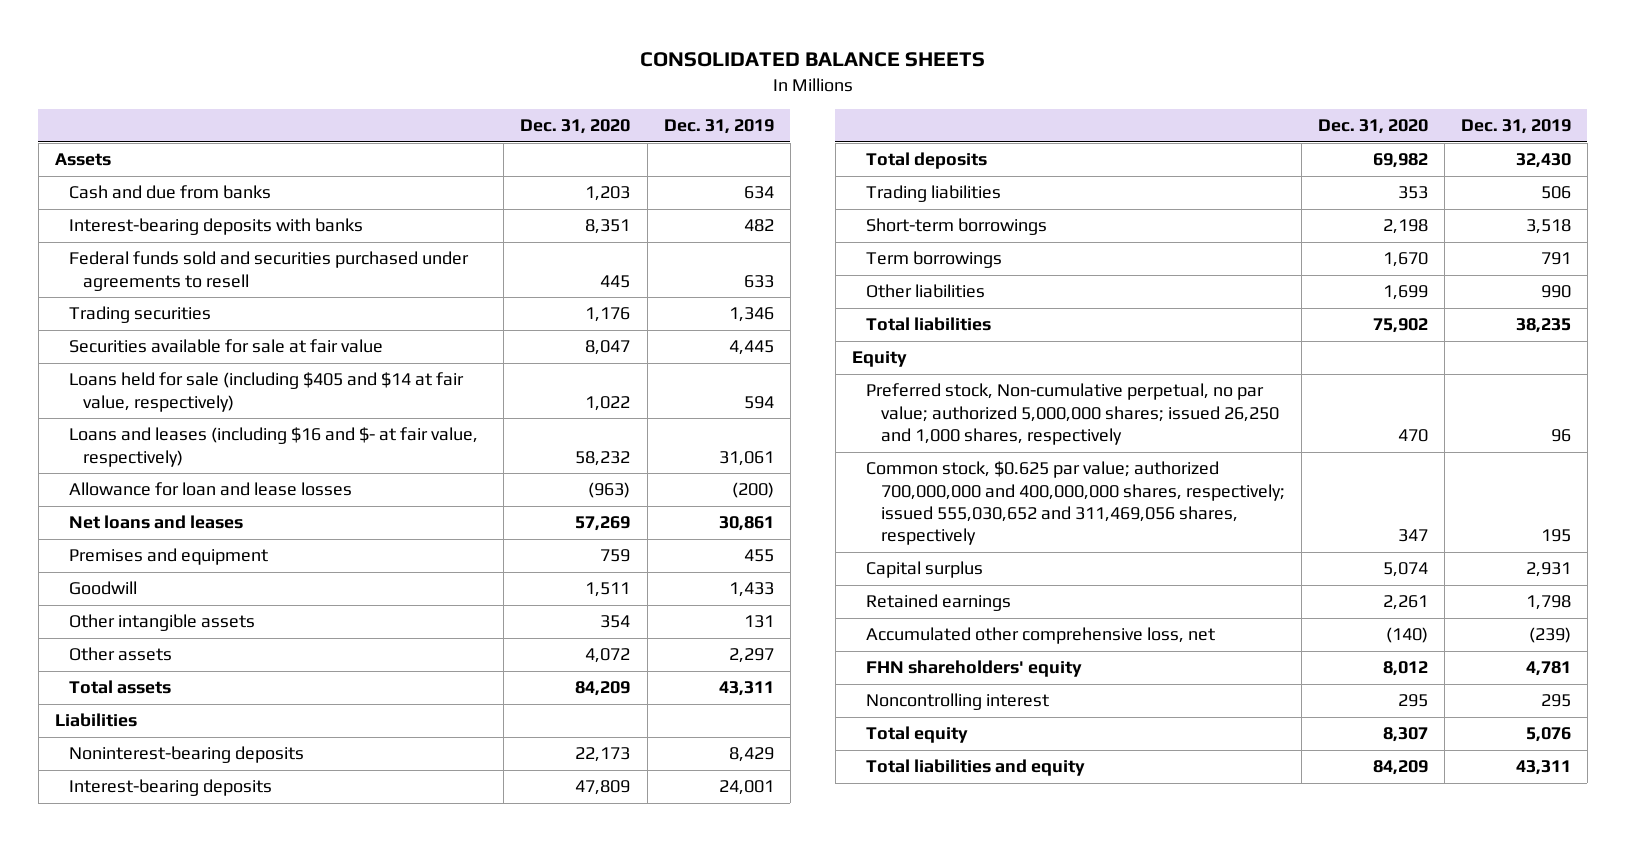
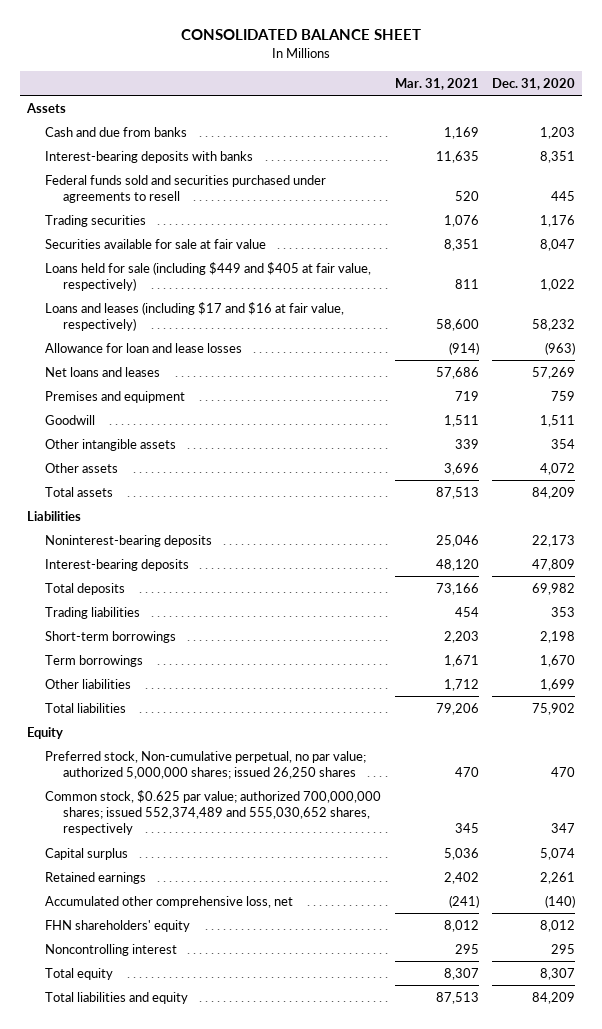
- CONSOLIDATED BALANCE SHEETS
+ CONSOLIDATED BALANCE SHEET
- | Dec. 31, 2020 | Dec. 31, 2019
+ | Mar. 31, 2021 | Dec. 31, 2020
- Loans held for sale (including $405 and $14 at fair value, respectively) | 1,022 | 594
- Loans and leases (including $16 and $- at fair value, respectively) | 58,232 | 31,061
+ Loans held for sale (including $449 and $405 at fair value, respectively) | 811 | 1,022
+ Loans and leases (including $17 and $16 at fair value, respectively) | 58,600 | 58,232
- Preferred stock, Non-cumulative perpetual, no par value; authorized 5,000,000 shares; issued 26,250 and 1,000 shares, respectively | 470 | 96
- Common stock, $0.625 par value; authorized 700,000,000 and 400,000,000 shares, respectively; issued 555,030,652 and 311,469,056 shares, respectively | 347 | 195
+ Preferred stock, Non-cumulative perpetual, no par value; authorized 5,000,000 shares; issued 26,250 shares | 470 | 470
+ Common stock, $0.625 par value; authorized 700,000,000 shares; issued 552,374,489 and 555,030,652 shares, respectively | 345 | 347

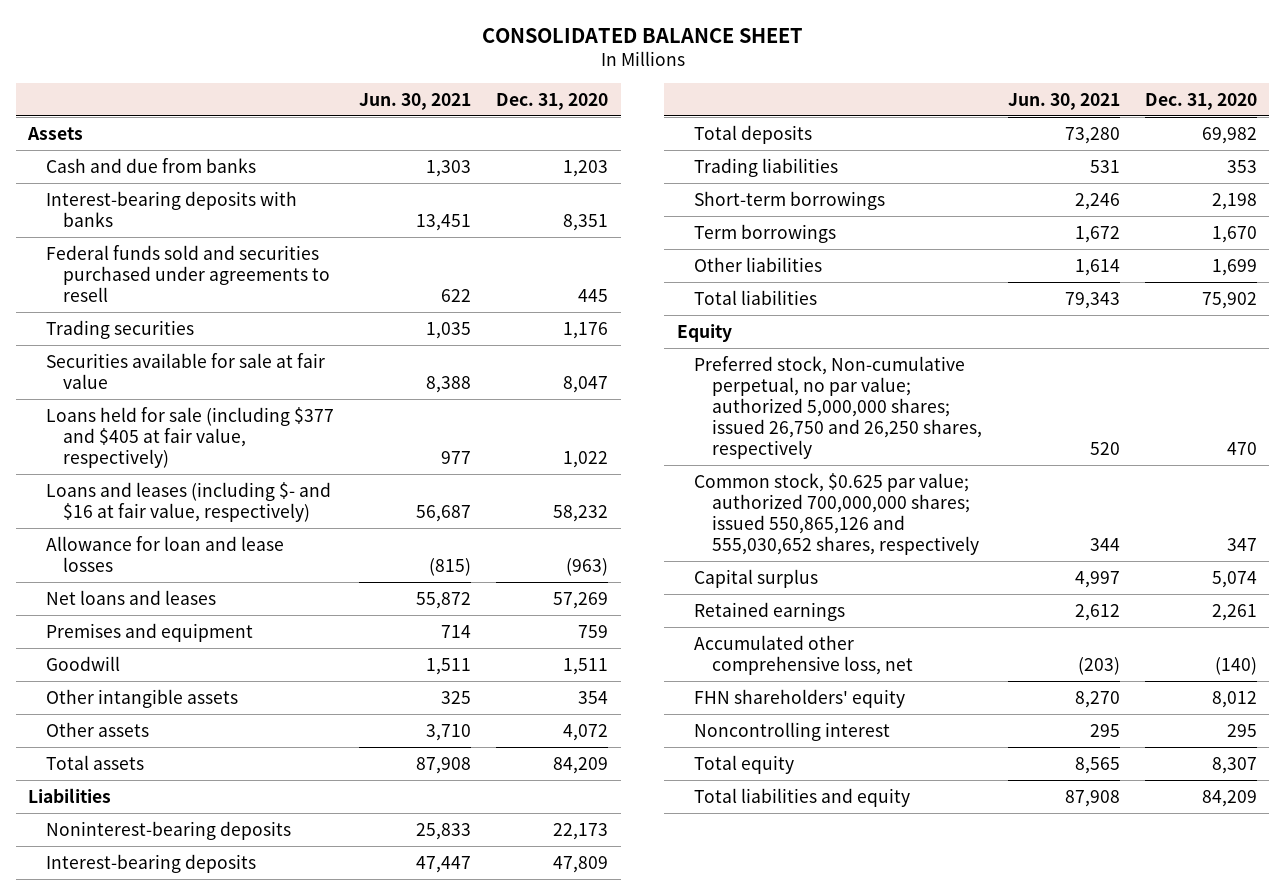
- | Mar. 31, 2021 | Dec. 31, 2020
+ | Jun. 30, 2021 | Dec. 31, 2020
- Loans held for sale (including $449 and $405 at fair value, respectively) | 811 | 1,022
- Loans and leases (including $17 and $16 at fair value, respectively) | 58,600 | 58,232
+ Loans held for sale (including $377 and $405 at fair value, respectively) | 977 | 1,022
+ Loans and leases (including $- and $16 at fair value, respectively) | 56,687 | 58,232
- Preferred stock, Non-cumulative perpetual, no par value; authorized 5,000,000 shares; issued 26,250 shares | 470 | 470
- Common stock, $0.625 par value; authorized 700,000,000 shares; issued 552,374,489 and 555,030,652 shares, respectively | 345 | 347
+ Preferred stock, Non-cumulative perpetual, no par value; authorized 5,000,000 shares; issued 26,750 and 26,250 shares, respectively | 520 | 470
+ Common stock, $0.625 par value; authorized 700,000,000 shares; issued 550,865,126 and 555,030,652 shares, respectively | 344 | 347

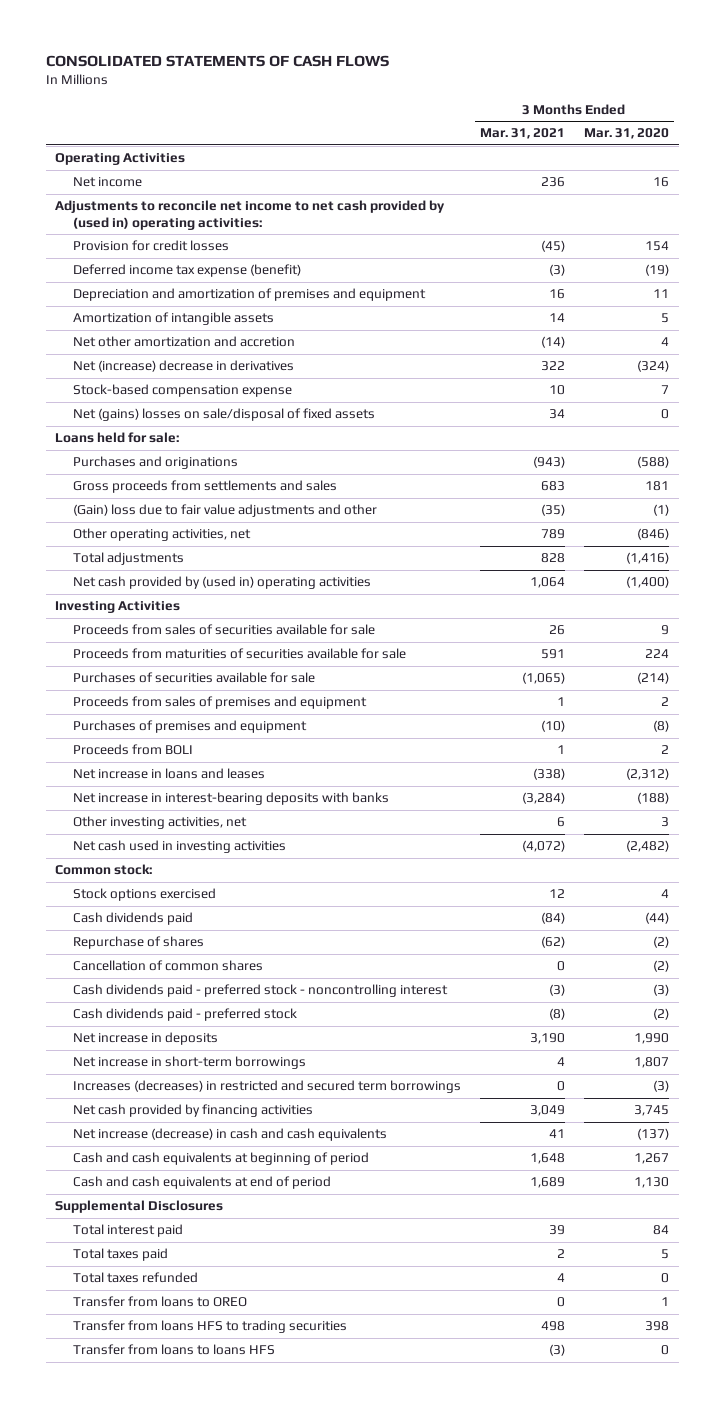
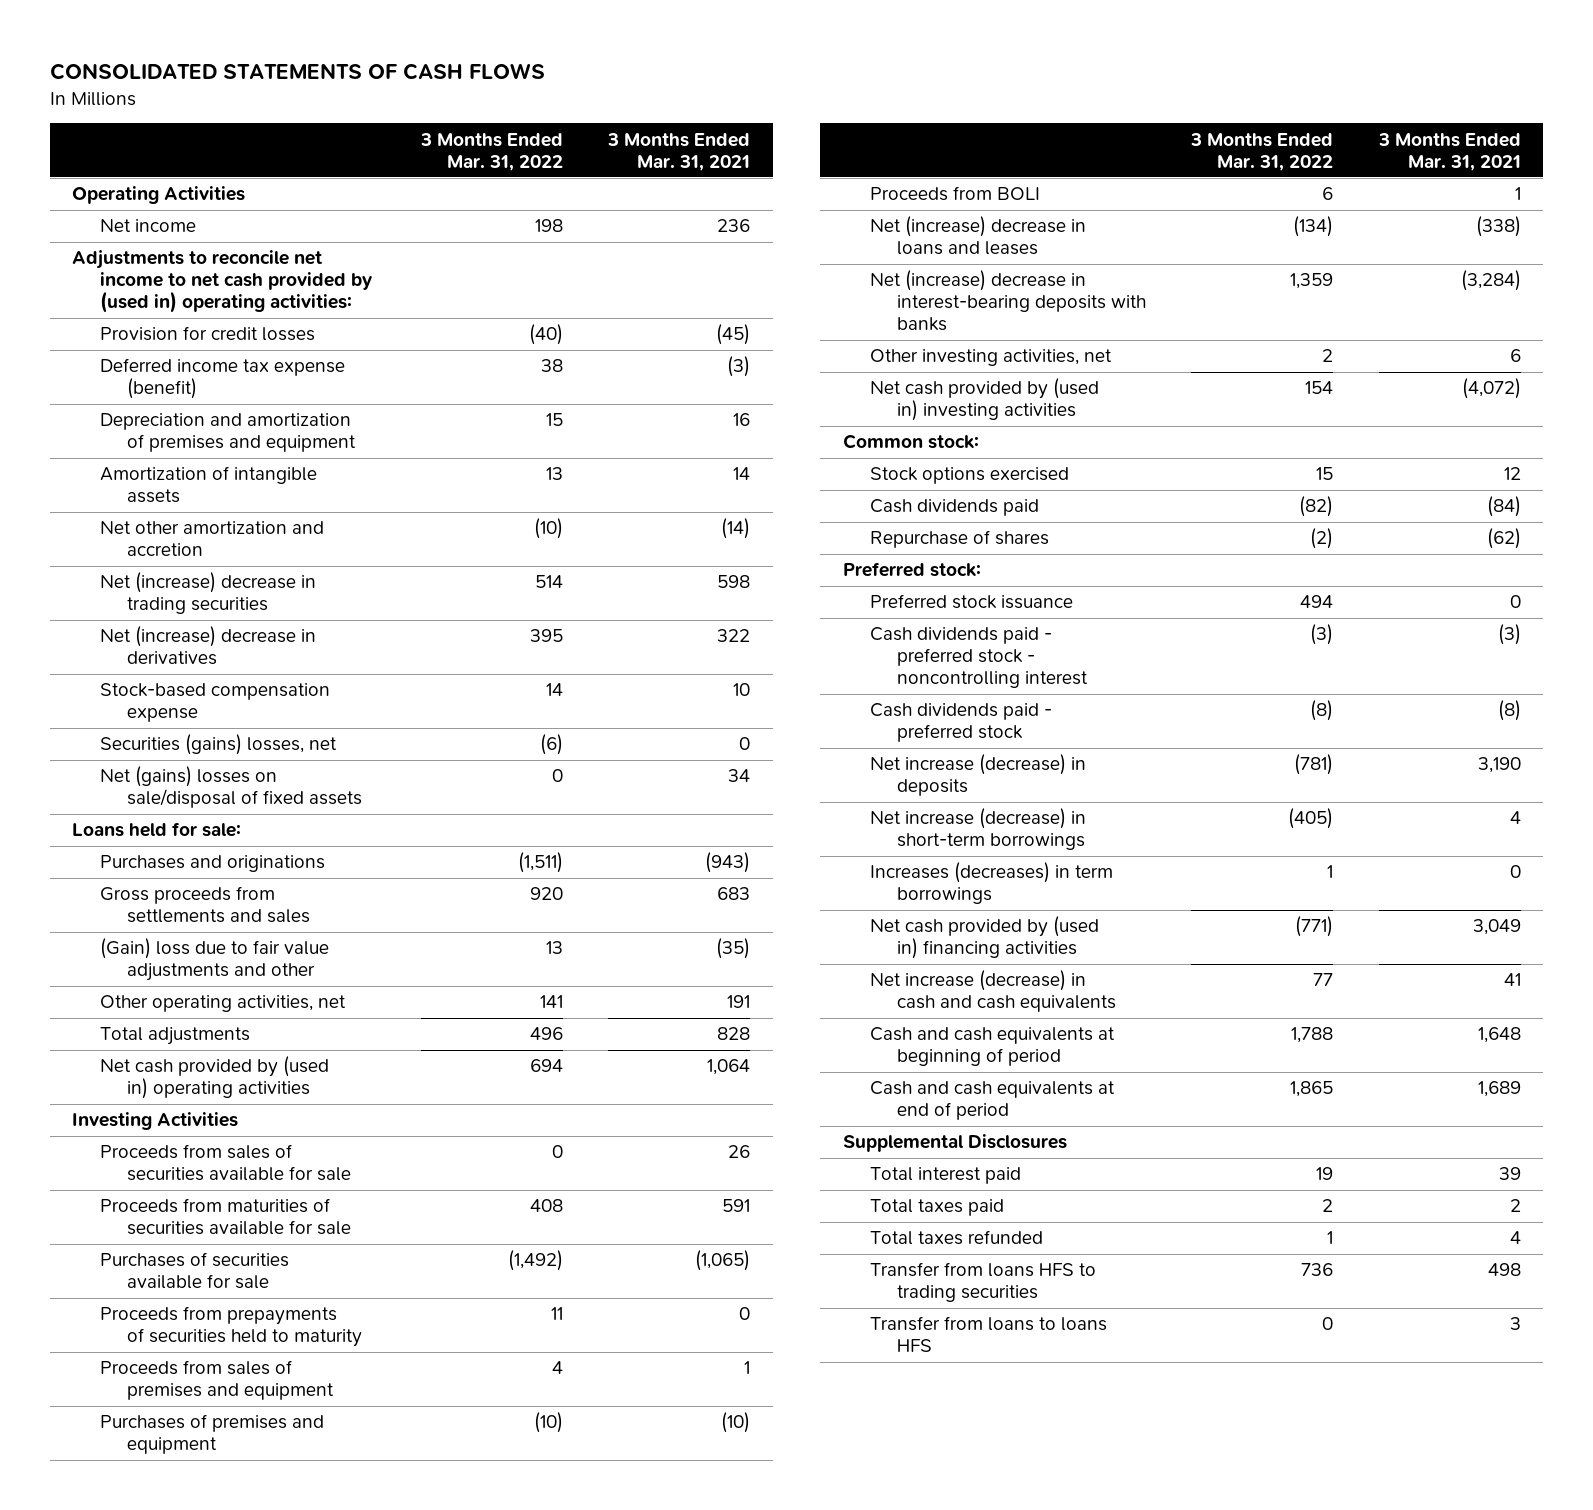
- | 3 Months Ended Mar. 31, 2021 | 3 Months Ended Mar. 31, 2020
+ | 3 Months Ended Mar. 31, 2022 | 3 Months Ended Mar. 31, 2021
+ Net (increase) decrease in trading securities | 514 | 598
+ Securities (gains) losses, net | (6) | 0
- Other operating activities, net | 789 | (846)
+ Other operating activities, net | 141 | 191
+ Proceeds from prepayments of securities held to maturity | 11 | 0
- Net increase in loans and leases | (338) | (2,312)
- Net increase in interest-bearing deposits with banks | (3,284) | (188)
+ Net (increase) decrease in loans and leases | (134) | (338)
+ Net (increase) decrease in interest-bearing deposits with banks | 1,359 | (3,284)
- Net cash used in investing activities | (4,072) | (2,482)
+ Net cash provided by (used in) investing activities | 154 | (4,072)
- Cancellation of common shares | 0 | (2)
+ Preferred stock:
+ Preferred stock issuance | 494 | 0
- Net increase in deposits | 3,190 | 1,990
- Net increase in short-term borrowings | 4 | 1,807
- Increases (decreases) in restricted and secured term borrowings | 0 | (3)
- Net cash provided by financing activities | 3,049 | 3,745
+ Net increase (decrease) in deposits | (781) | 3,190
+ Net increase (decrease) in short-term borrowings | (405) | 4
+ Increases (decreases) in term borrowings | 1 | 0
+ Net cash provided by (used in) financing activities | (771) | 3,049
- Transfer from loans to OREO | 0 | 1
- Transfer from loans to loans HFS | (3) | 0
+ Transfer from loans to loans HFS | 0 | 3

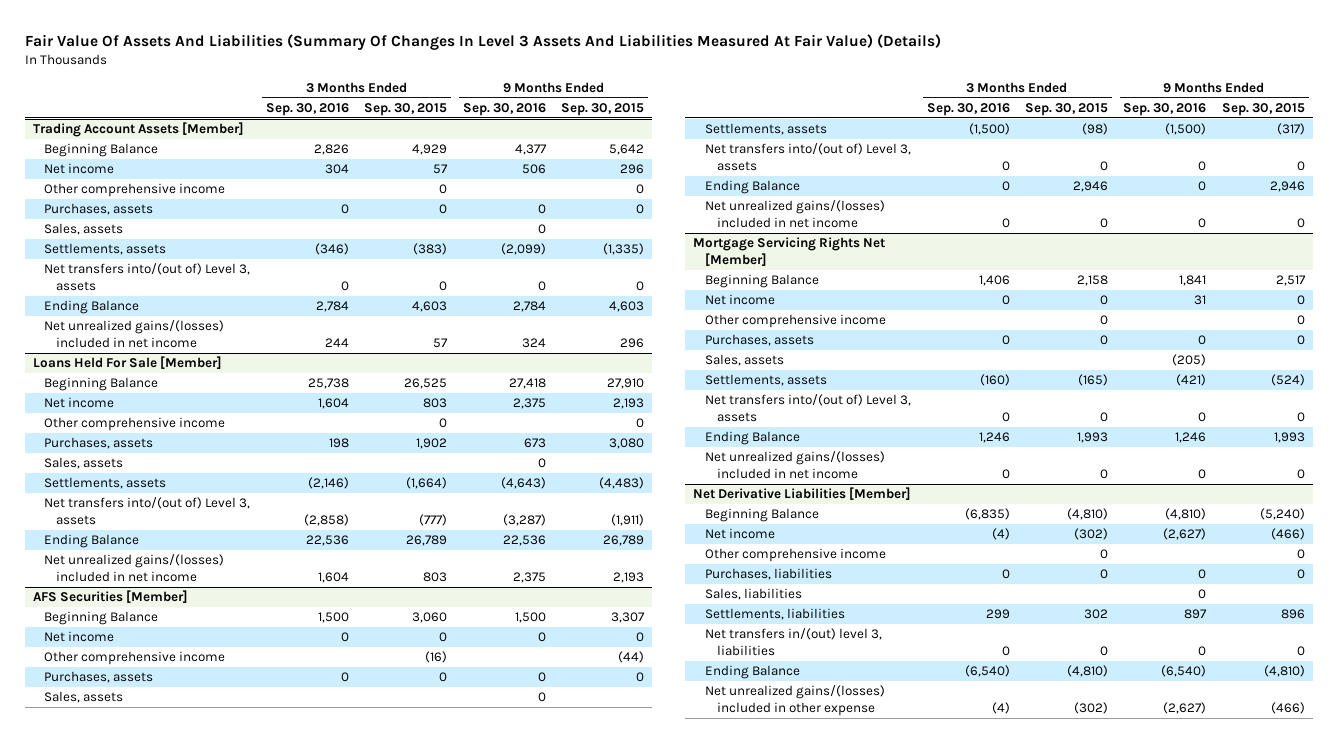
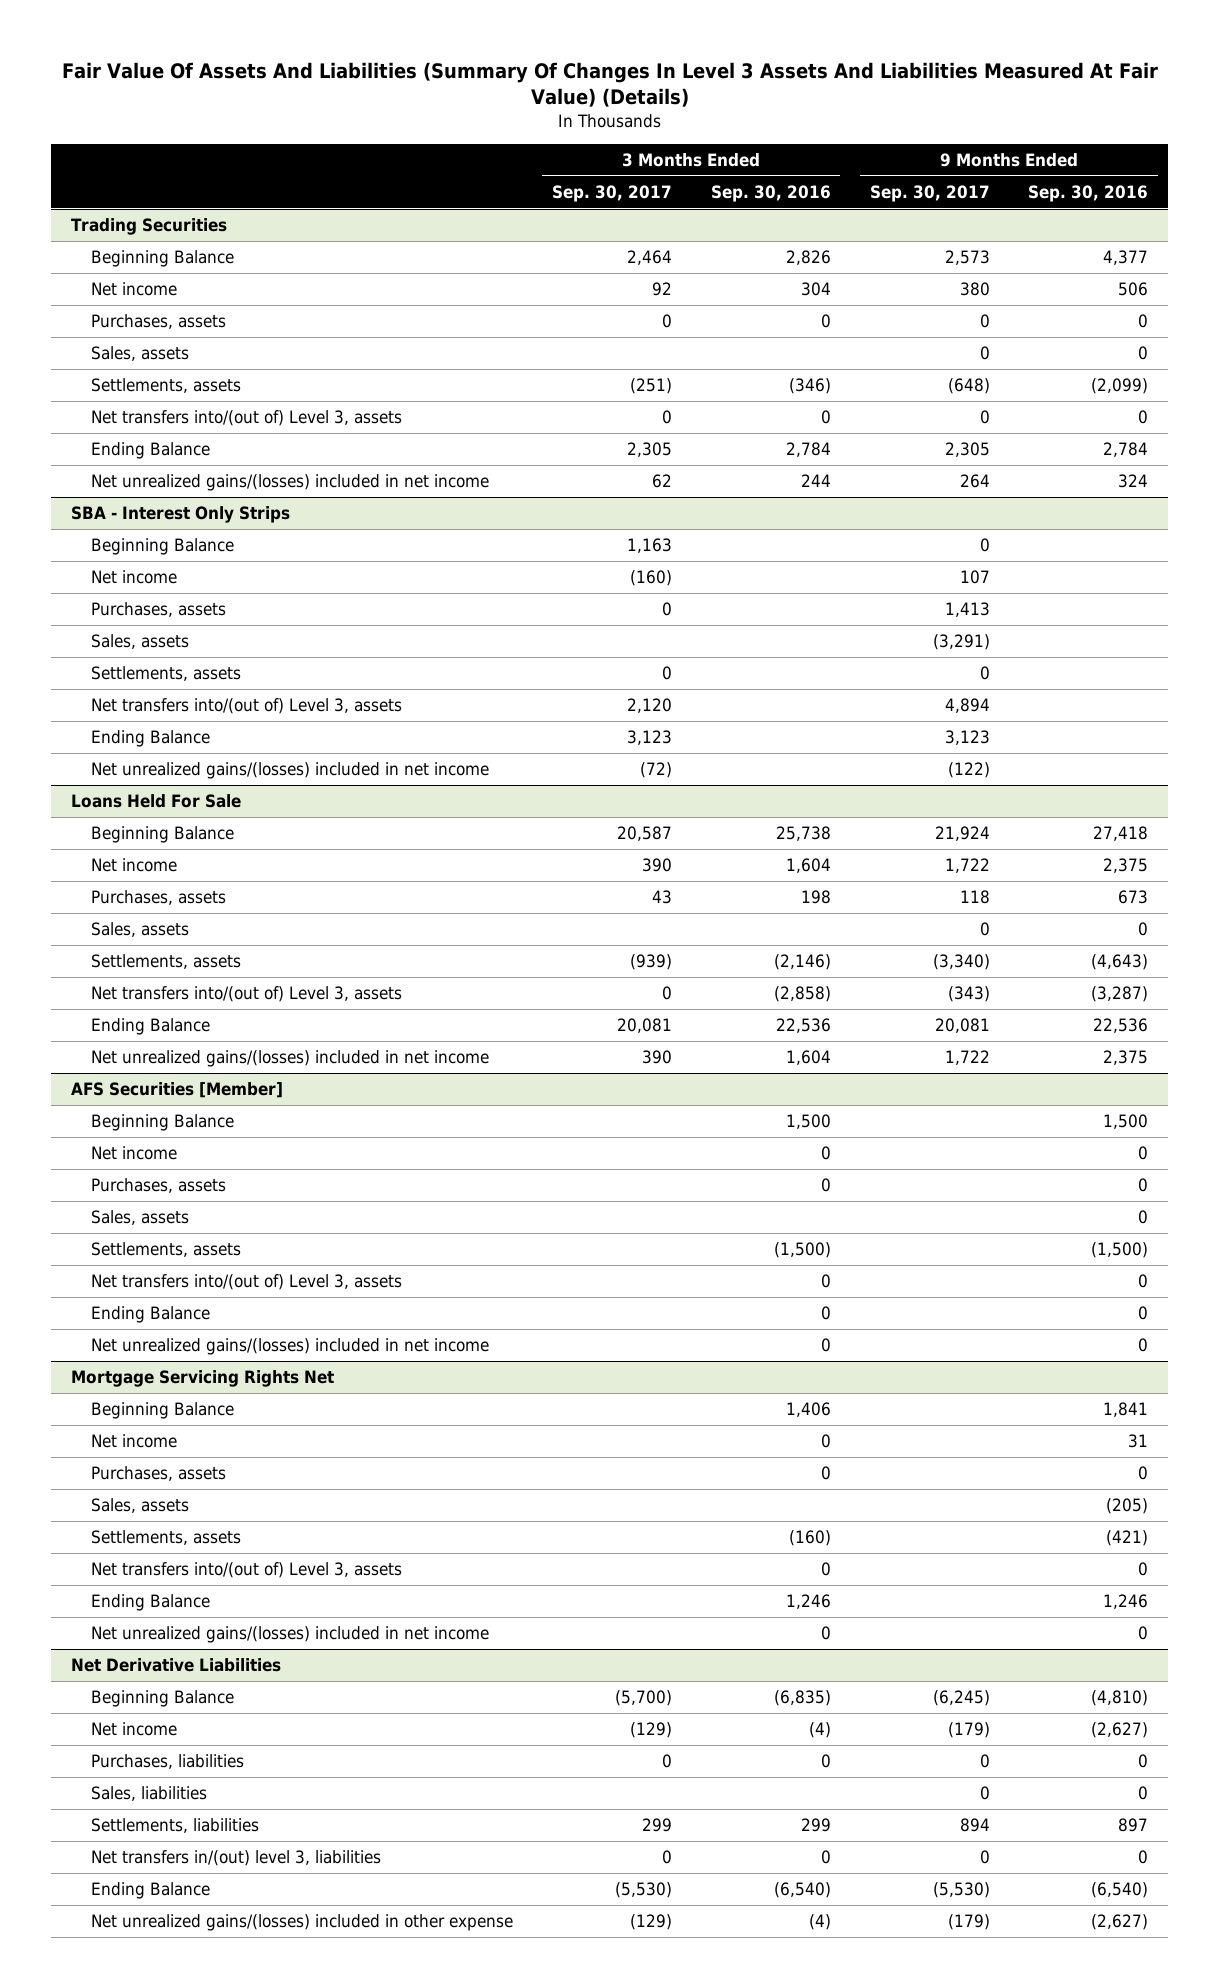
- | 3 Months Ended Sep. 30, 2016 | 3 Months Ended Sep. 30, 2015 | 9 Months Ended Sep. 30, 2016 | 9 Months Ended Sep. 30, 2015
+ | 3 Months Ended Sep. 30, 2017 | 3 Months Ended Sep. 30, 2016 | 9 Months Ended Sep. 30, 2017 | 9 Months Ended Sep. 30, 2016
- Trading Account Assets [Member]
+ Trading Securities
- Other comprehensive income | | 0 | | 0
- Loans Held For Sale [Member]
+ SBA - Interest Only Strips
+ Beginning Balance | 1,163 | | 0 |
+ Net income | (160) | | 107 |
+ Purchases, assets | 0 | | 1,413 |
+ Sales, assets | | | (3,291) |
+ Settlements, assets | 0 | | 0 |
+ Net transfers into/(out of) Level 3, assets | 2,120 | | 4,894 |
+ Ending Balance | 3,123 | | 3,123 |
+ Net unrealized gains/(losses) included in net income | (72) | | (122) |
+ Loans Held For Sale
- Other comprehensive income | | 0 | | 0
@ AFS Securities [Member]
- Other comprehensive income | | (16) | | (44)
- Mortgage Servicing Rights Net [Member]
+ Mortgage Servicing Rights Net
- Other comprehensive income | | 0 | | 0
- Net Derivative Liabilities [Member]
+ Net Derivative Liabilities
- Other comprehensive income | | 0 | | 0

